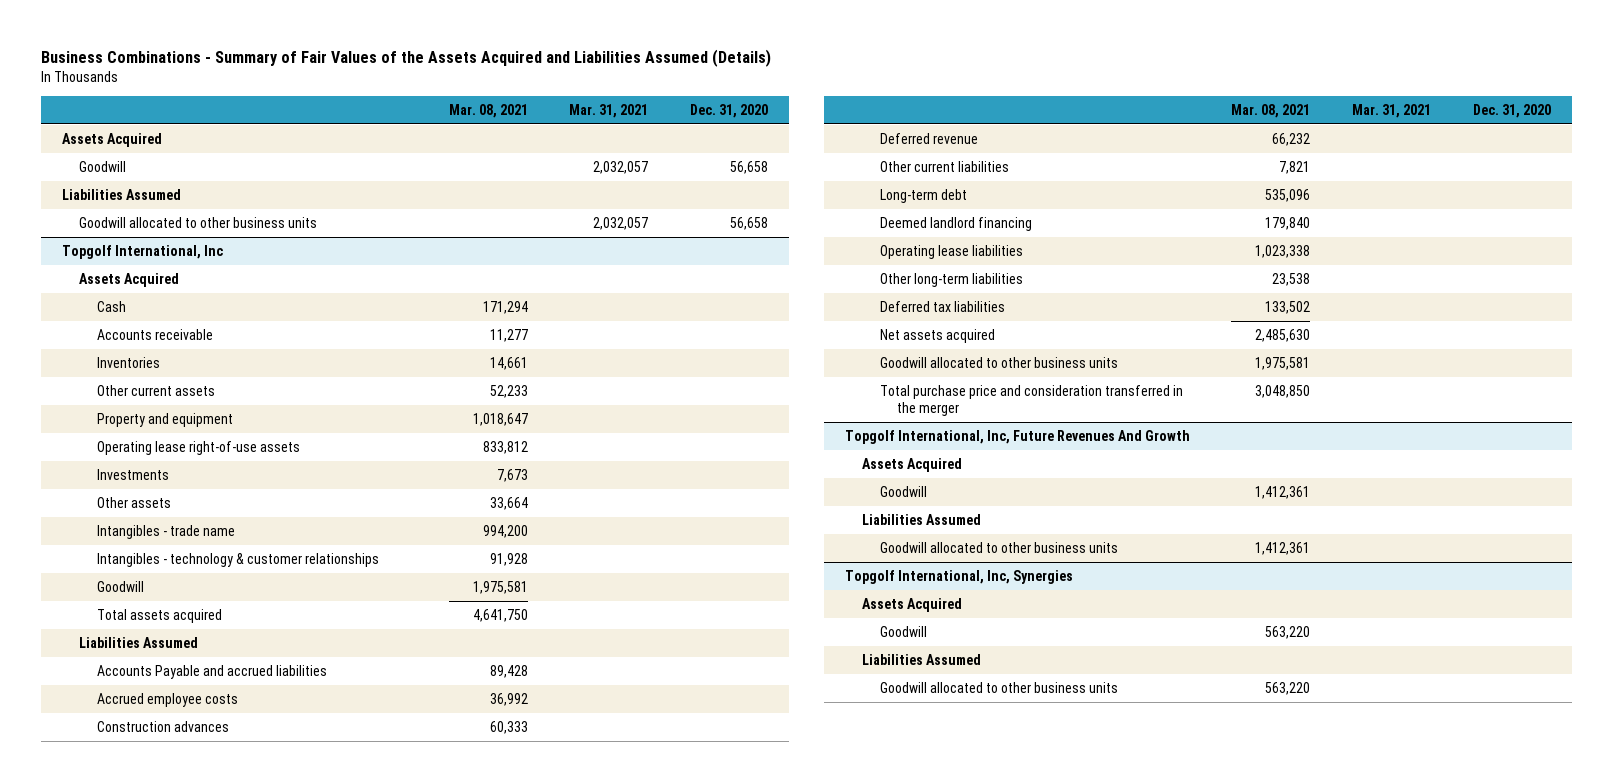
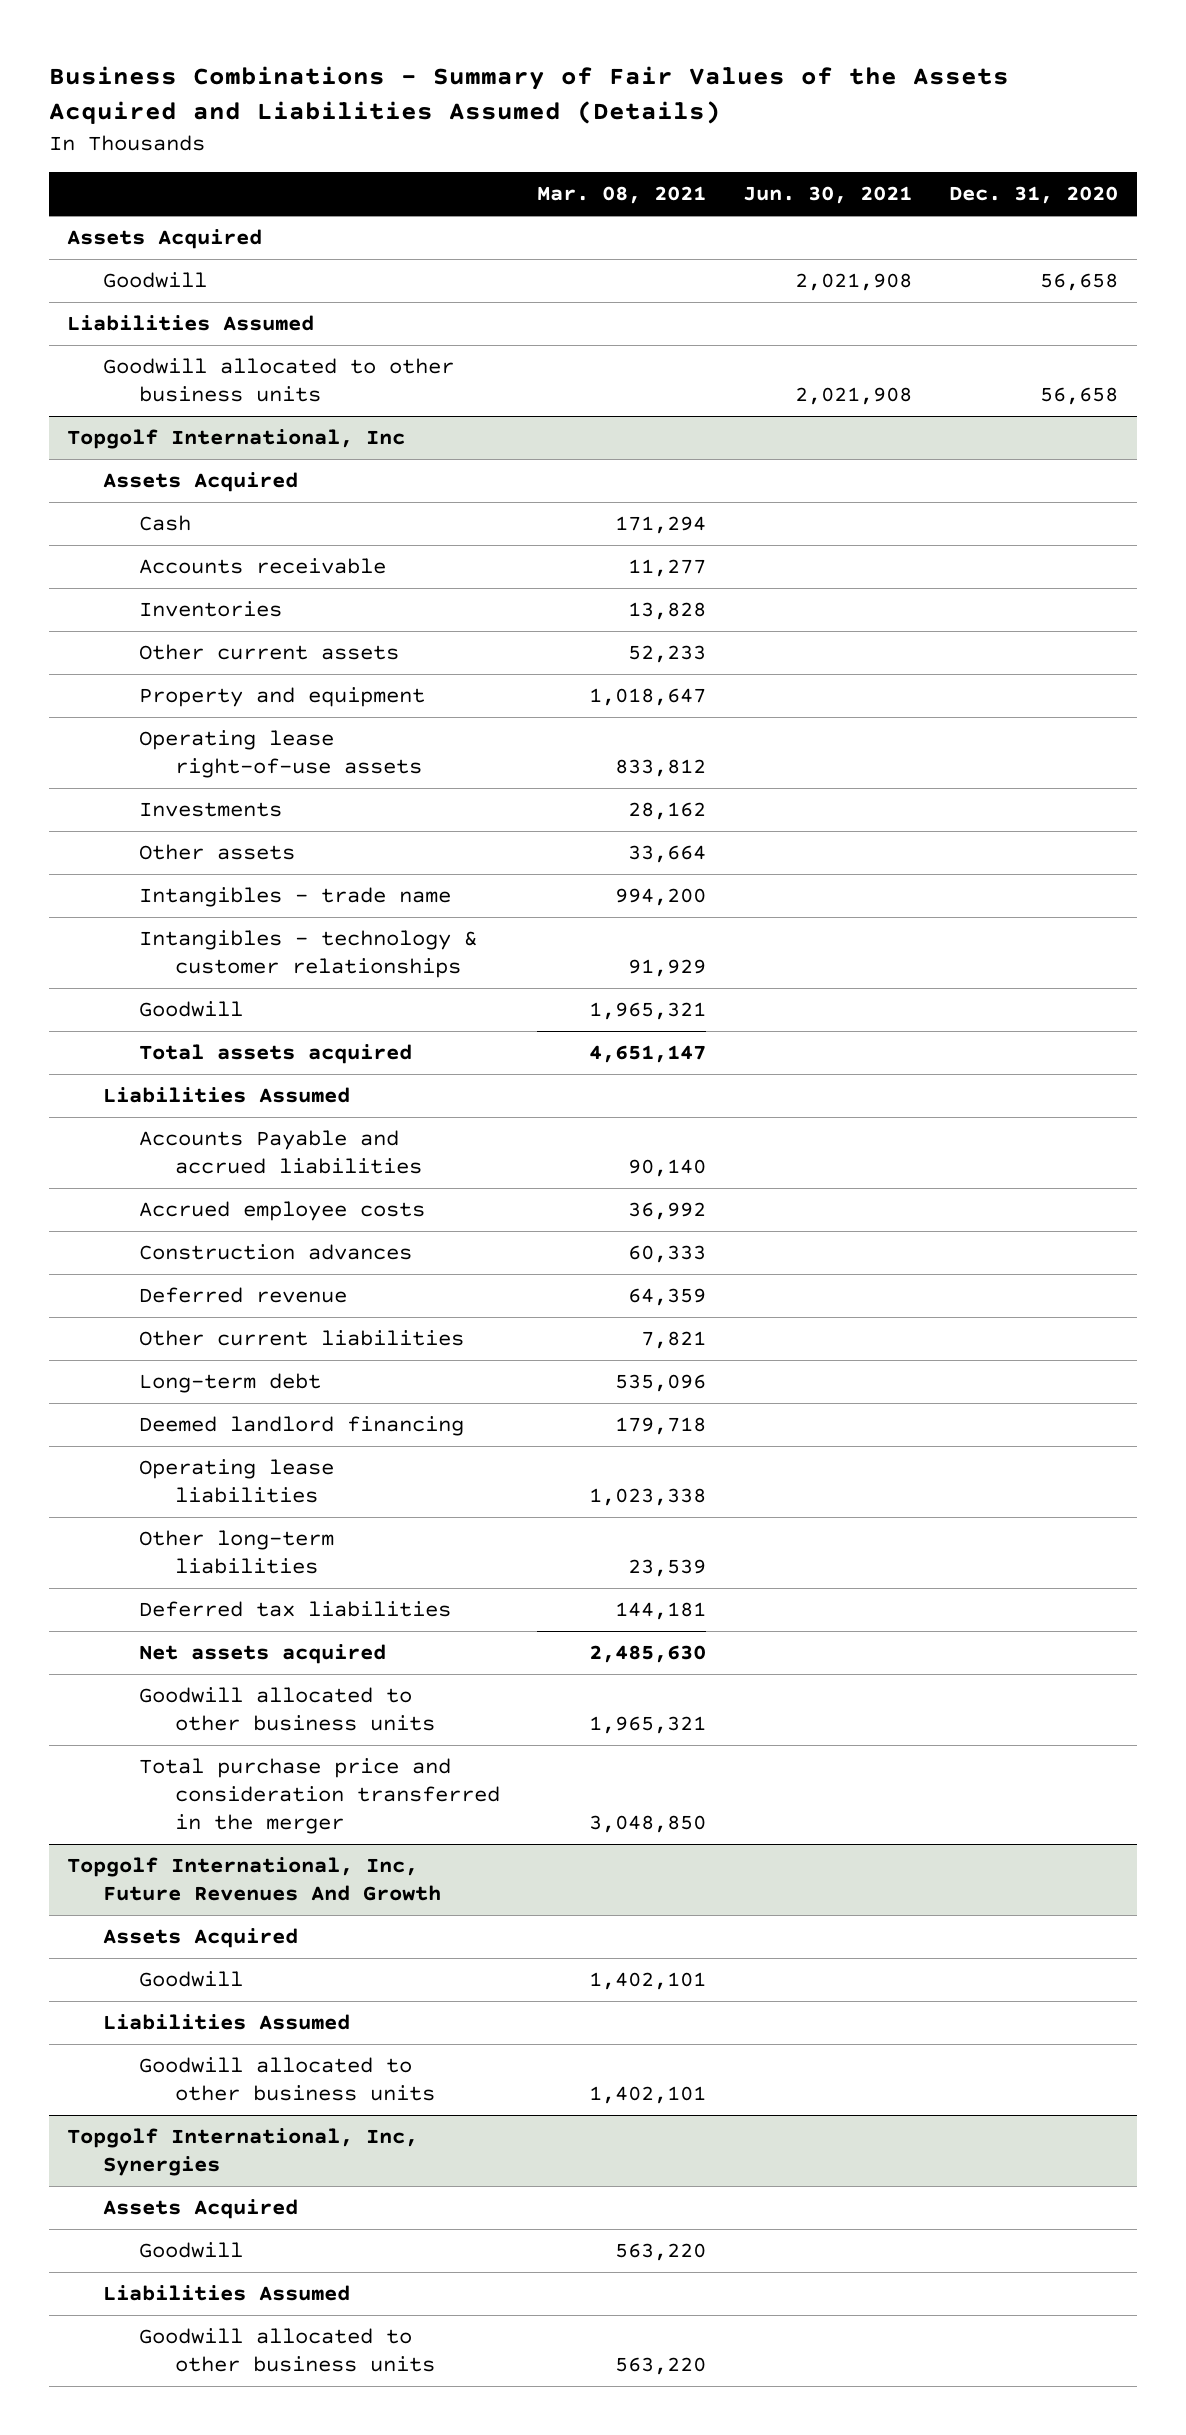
- | Mar. 08, 2021 | Mar. 31, 2021 | Dec. 31, 2020
+ | Mar. 08, 2021 | Jun. 30, 2021 | Dec. 31, 2020
@ Topgolf International, Inc
- Inventories | 14,661 | |
+ Inventories | 13,828 | |
- Investments | 7,673 | |
+ Investments | 28,162 | |
- Intangibles - technology & customer relationships | 91,928 | |
- Goodwill | 1,975,581 | |
- Total assets acquired | 4,641,750 | |
+ Intangibles - technology & customer relationships | 91,929 | |
+ Goodwill | 1,965,321 | |
+ Total assets acquired | 4,651,147 | |
- Accounts Payable and accrued liabilities | 89,428 | |
+ Accounts Payable and accrued liabilities | 90,140 | |
- Deferred revenue | 66,232 | |
+ Deferred revenue | 64,359 | |
- Deemed landlord financing | 179,840 | |
+ Deemed landlord financing | 179,718 | |
- Other long-term liabilities | 23,538 | |
- Deferred tax liabilities | 133,502 | |
+ Other long-term liabilities | 23,539 | |
+ Deferred tax liabilities | 144,181 | |
- Goodwill allocated to other business units | 1,975,581 | |
+ Goodwill allocated to other business units | 1,965,321 | |
@ Topgolf International, Inc, Future Revenues And Growth
- Goodwill | 1,412,361 | |
+ Goodwill | 1,402,101 | |
- Goodwill allocated to other business units | 1,412,361 | |
+ Goodwill allocated to other business units | 1,402,101 | |

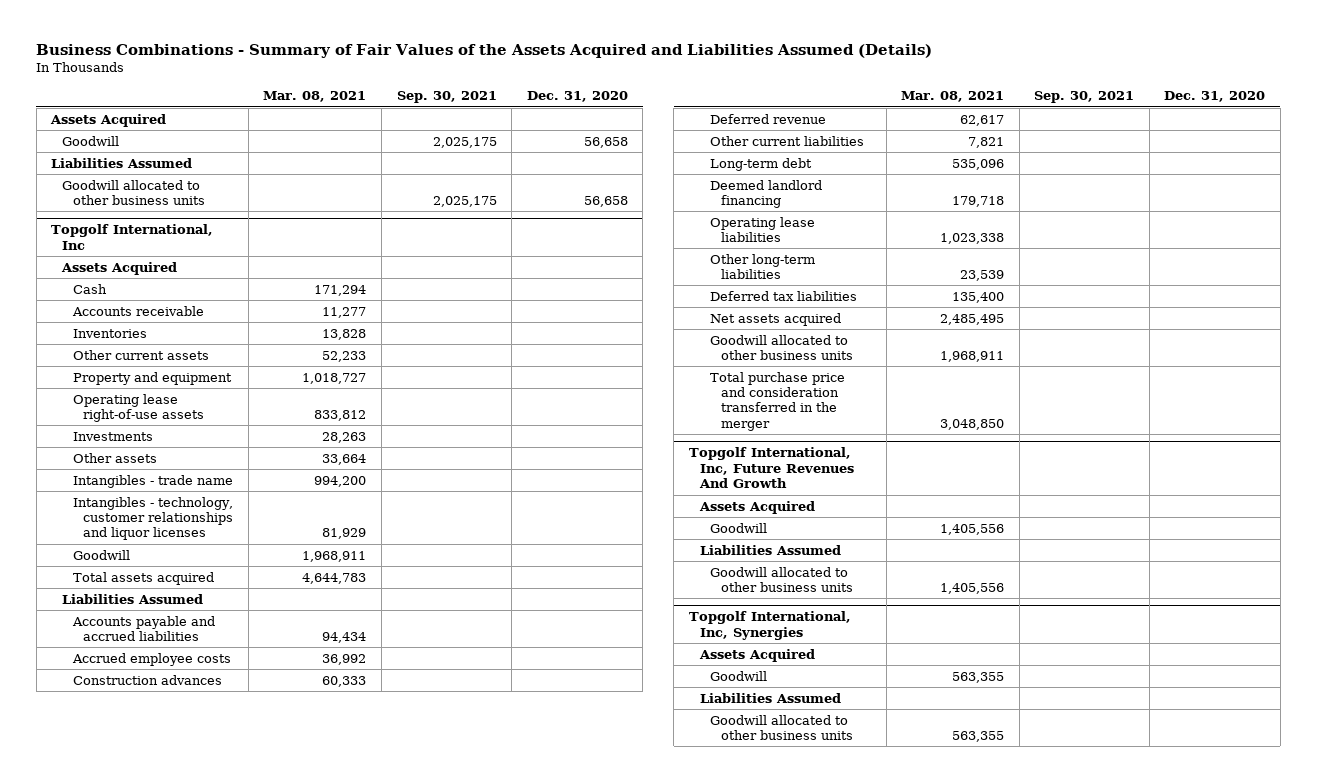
- | Mar. 08, 2021 | Jun. 30, 2021 | Dec. 31, 2020
+ | Mar. 08, 2021 | Sep. 30, 2021 | Dec. 31, 2020
@ Topgolf International, Inc
- Property and equipment | 1,018,647 | |
+ Property and equipment | 1,018,727 | |
- Investments | 28,162 | |
+ Investments | 28,263 | |
- Intangibles - technology & customer relationships | 91,929 | |
- Goodwill | 1,965,321 | |
- Total assets acquired | 4,651,147 | |
+ Intangibles - technology, customer relationships and liquor licenses | 81,929 | |
+ Goodwill | 1,968,911 | |
+ Total assets acquired | 4,644,783 | |
- Accounts Payable and accrued liabilities | 90,140 | |
+ Accounts payable and accrued liabilities | 94,434 | |
- Deferred revenue | 64,359 | |
+ Deferred revenue | 62,617 | |
- Deferred tax liabilities | 144,181 | |
- Net assets acquired | 2,485,630 | |
- Goodwill allocated to other business units | 1,965,321 | |
+ Deferred tax liabilities | 135,400 | |
+ Net assets acquired | 2,485,495 | |
+ Goodwill allocated to other business units | 1,968,911 | |
@ Topgolf International, Inc, Future Revenues And Growth
- Goodwill | 1,402,101 | |
+ Goodwill | 1,405,556 | |
- Goodwill allocated to other business units | 1,402,101 | |
+ Goodwill allocated to other business units | 1,405,556 | |
@ Topgolf International, Inc, Synergies
- Goodwill | 563,220 | |
+ Goodwill | 563,355 | |
- Goodwill allocated to other business units | 563,220 | |
+ Goodwill allocated to other business units | 563,355 | |

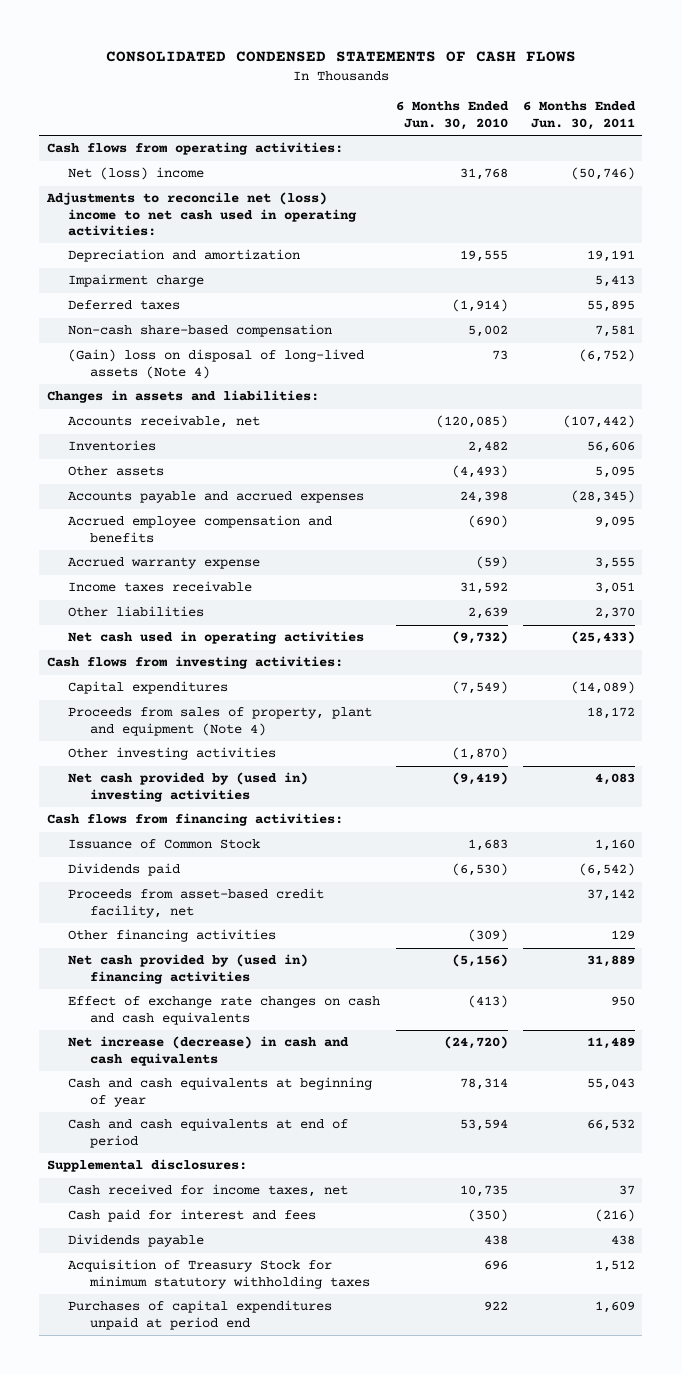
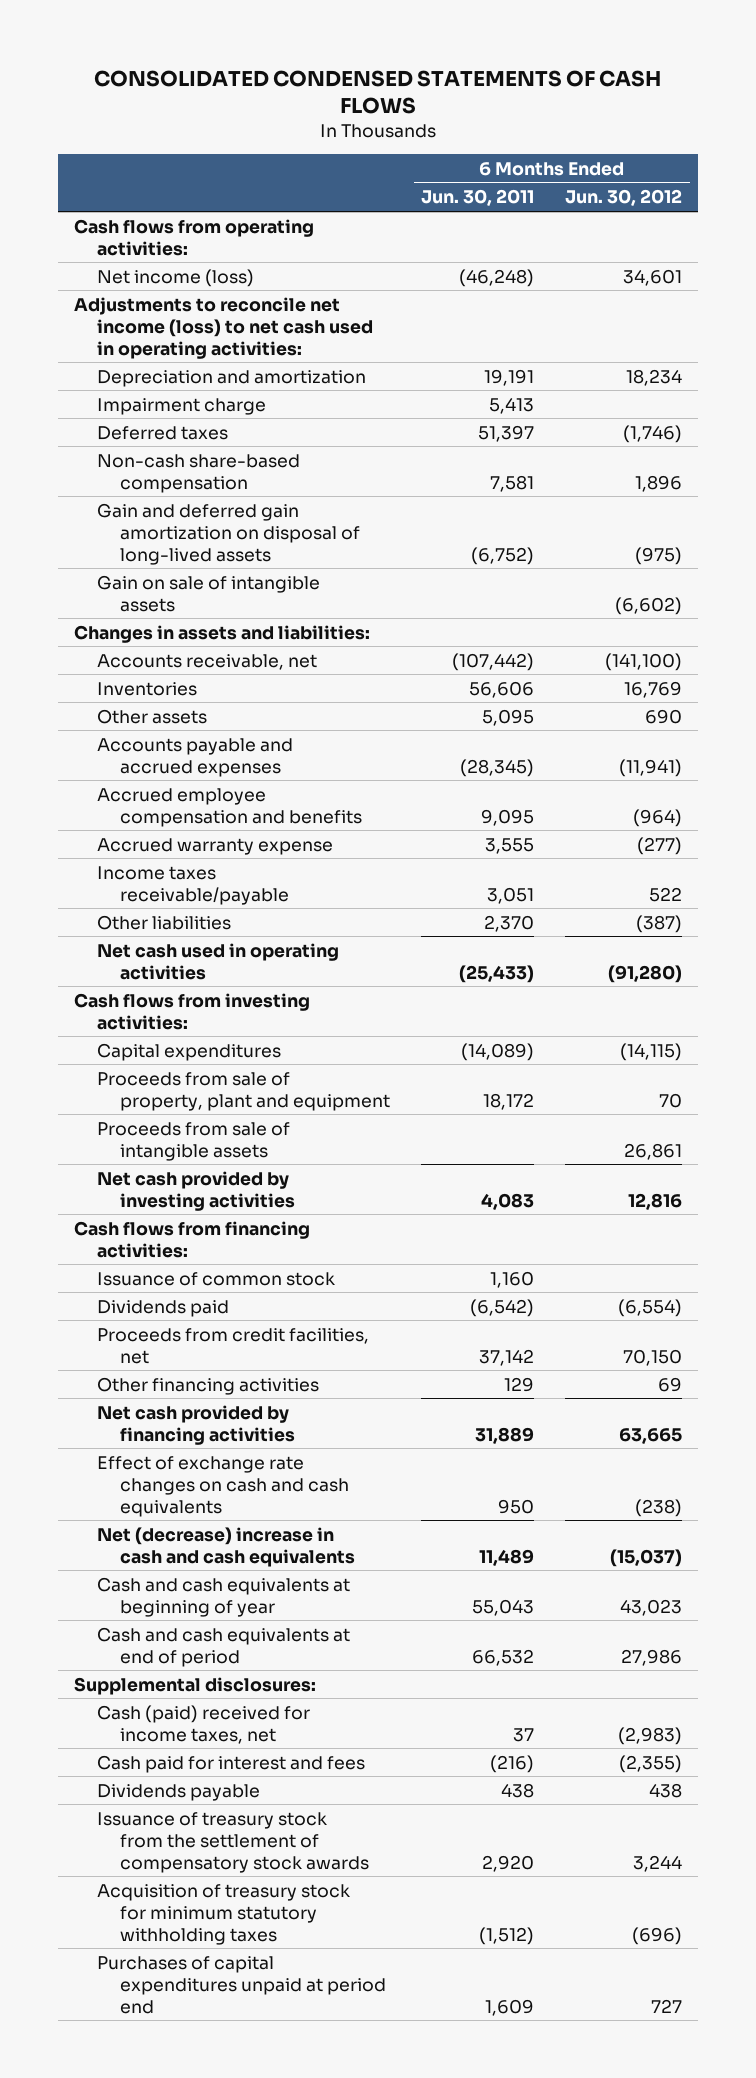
- | 6 Months Ended Jun. 30, 2010 | 6 Months Ended Jun. 30, 2011
+ | 6 Months Ended Jun. 30, 2011 | 6 Months Ended Jun. 30, 2012
- Net (loss) income | 31,768 | (50,746)
- Adjustments to reconcile net (loss) income to net cash used in operating activities:
+ Net income (loss) | (46,248) | 34,601
+ Adjustments to reconcile net income (loss) to net cash used in operating activities:
- Deferred taxes | (1,914) | 55,895
+ Deferred taxes | 51,397 | (1,746)
- (Gain) loss on disposal of long-lived assets (Note 4) | 73 | (6,752)
+ Gain and deferred gain amortization on disposal of long-lived assets | (6,752) | (975)
+ Gain on sale of intangible assets | | (6,602)
- Income taxes receivable | 31,592 | 3,051
+ Income taxes receivable/payable | 3,051 | 522
- Proceeds from sales of property, plant and equipment (Note 4) | | 18,172
- Other investing activities | (1,870) |
- Net cash provided by (used in) investing activities | (9,419) | 4,083
+ Proceeds from sale of property, plant and equipment | 18,172 | 70
+ Proceeds from sale of intangible assets | | 26,861
+ Net cash provided by investing activities | 4,083 | 12,816
- Issuance of Common Stock | 1,683 | 1,160
+ Issuance of common stock | 1,160 |
- Proceeds from asset-based credit facility, net | | 37,142
+ Proceeds from credit facilities, net | 37,142 | 70,150
- Net cash provided by (used in) financing activities | (5,156) | 31,889
+ Net cash provided by financing activities | 31,889 | 63,665
- Net increase (decrease) in cash and cash equivalents | (24,720) | 11,489
+ Net (decrease) increase in cash and cash equivalents | 11,489 | (15,037)
- Cash received for income taxes, net | 10,735 | 37
+ Cash (paid) received for income taxes, net | 37 | (2,983)
- Acquisition of Treasury Stock for minimum statutory withholding taxes | 696 | 1,512
+ Issuance of treasury stock from the settlement of compensatory stock awards | 2,920 | 3,244
+ Acquisition of treasury stock for minimum statutory withholding taxes | (1,512) | (696)

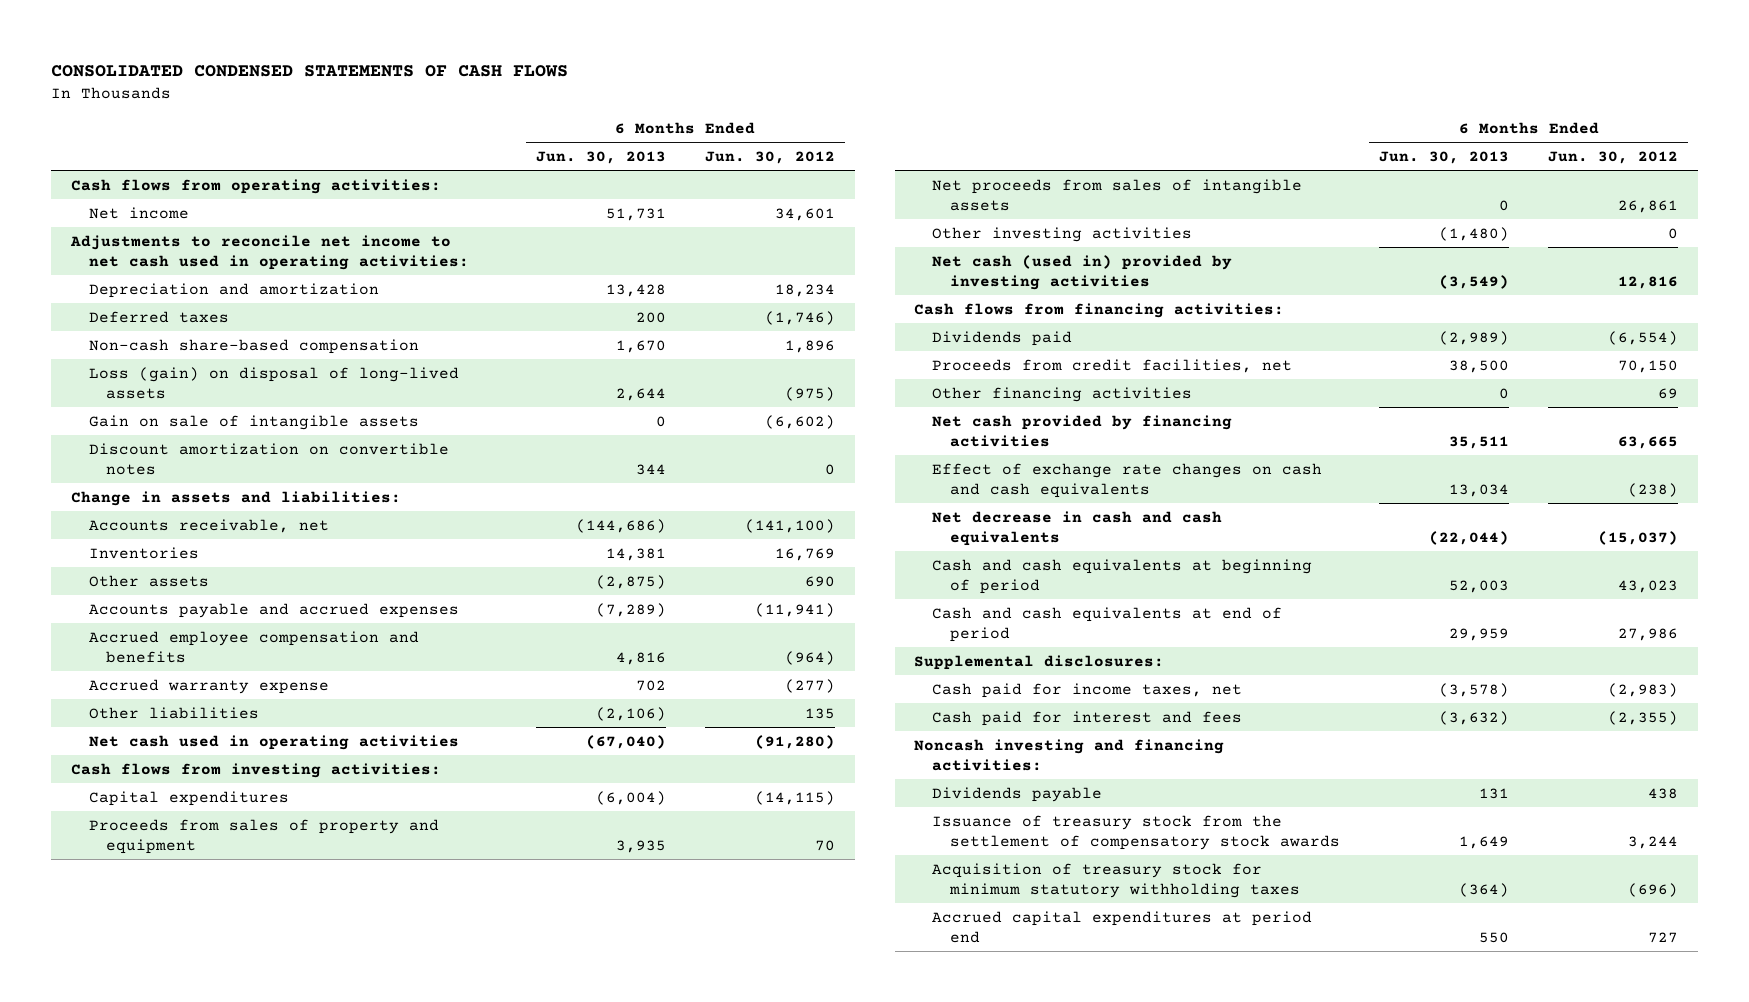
- | 6 Months Ended Jun. 30, 2011 | 6 Months Ended Jun. 30, 2012
+ | 6 Months Ended Jun. 30, 2013 | 6 Months Ended Jun. 30, 2012
- Net income (loss) | (46,248) | 34,601
- Adjustments to reconcile net income (loss) to net cash used in operating activities:
+ Net income | 51,731 | 34,601
+ Adjustments to reconcile net income to net cash used in operating activities:
- Impairment charge | 5,413 |
- Gain and deferred gain amortization on disposal of long-lived assets | (6,752) | (975)
+ Loss (gain) on disposal of long-lived assets | 2,644 | (975)
- Changes in assets and liabilities:
+ Discount amortization on convertible notes | 344 | 0
+ Change in assets and liabilities:
- Income taxes receivable/payable | 3,051 | 522
- Other liabilities | 2,370 | (387)
+ Other liabilities | (2,106) | 135
- Proceeds from sale of property, plant and equipment | 18,172 | 70
- Proceeds from sale of intangible assets | | 26,861
- Net cash provided by investing activities | 4,083 | 12,816
+ Proceeds from sales of property and equipment | 3,935 | 70
+ Net proceeds from sales of intangible assets | 0 | 26,861
+ Other investing activities | (1,480) | 0
+ Net cash (used in) provided by investing activities | (3,549) | 12,816
- Issuance of common stock | 1,160 |
- Net (decrease) increase in cash and cash equivalents | 11,489 | (15,037)
- Cash and cash equivalents at beginning of year | 55,043 | 43,023
+ Net decrease in cash and cash equivalents | (22,044) | (15,037)
+ Cash and cash equivalents at beginning of period | 52,003 | 43,023
- Cash (paid) received for income taxes, net | 37 | (2,983)
+ Cash paid for income taxes, net | (3,578) | (2,983)
+ Noncash investing and financing activities:
- Purchases of capital expenditures unpaid at period end | 1,609 | 727
+ Accrued capital expenditures at period end | 550 | 727

